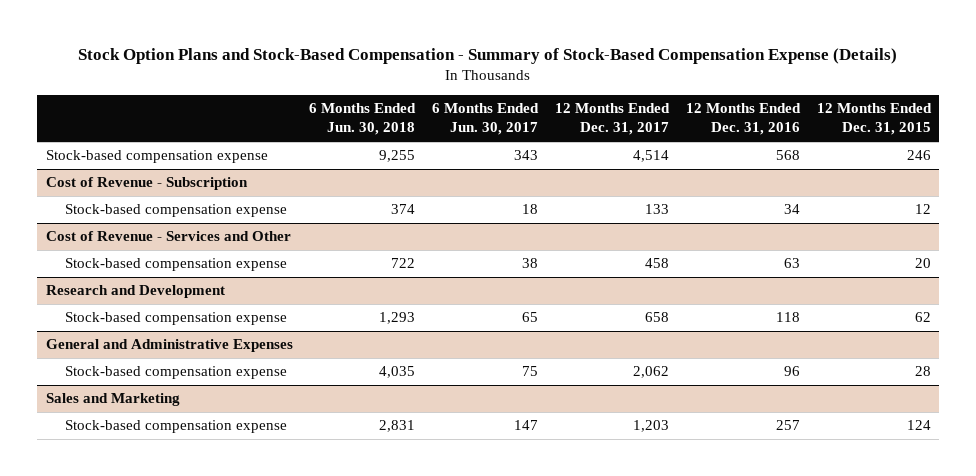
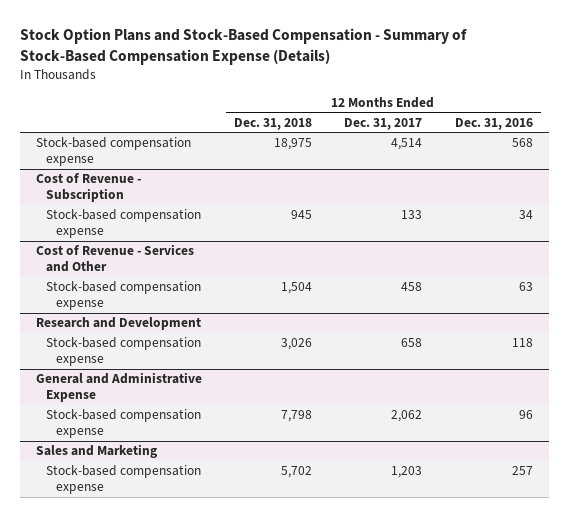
- | 6 Months Ended Jun. 30, 2018 | 6 Months Ended Jun. 30, 2017 | 12 Months Ended Dec. 31, 2017 | 12 Months Ended Dec. 31, 2016 | 12 Months Ended Dec. 31, 2015
+ | 12 Months Ended Dec. 31, 2018 | 12 Months Ended Dec. 31, 2017 | 12 Months Ended Dec. 31, 2016
- General and Administrative Expenses
+ General and Administrative Expense

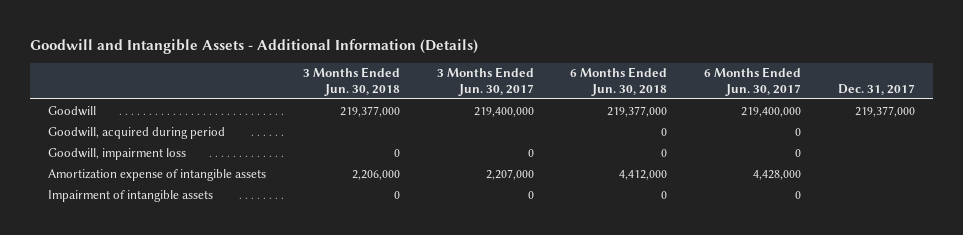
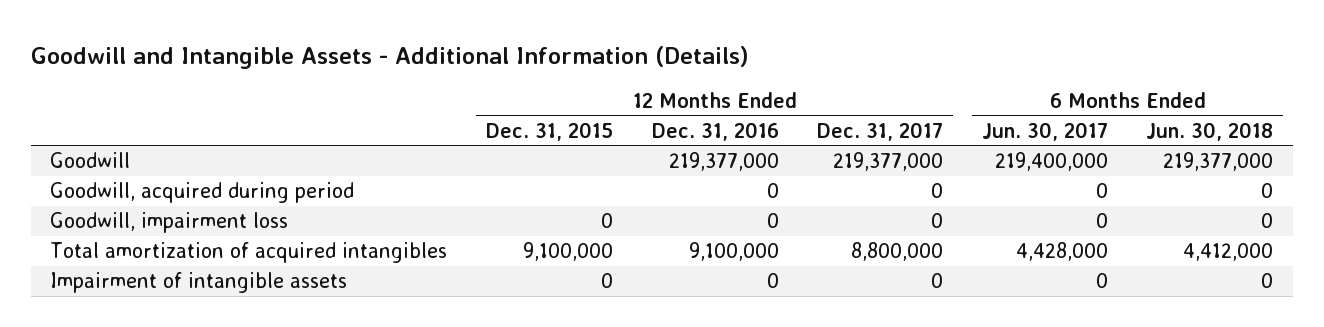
- | 3 Months Ended Jun. 30, 2018 | 3 Months Ended Jun. 30, 2017 | 6 Months Ended Jun. 30, 2018 | 6 Months Ended Jun. 30, 2017 | Dec. 31, 2017
+ | 12 Months Ended Dec. 31, 2015 | 12 Months Ended Dec. 31, 2016 | 12 Months Ended Dec. 31, 2017 | 6 Months Ended Jun. 30, 2017 | 6 Months Ended Jun. 30, 2018
- Amortization expense of intangible assets | 2,206,000 | 2,207,000 | 4,412,000 | 4,428,000 |
+ Total amortization of acquired intangibles | 9,100,000 | 9,100,000 | 8,800,000 | 4,428,000 | 4,412,000

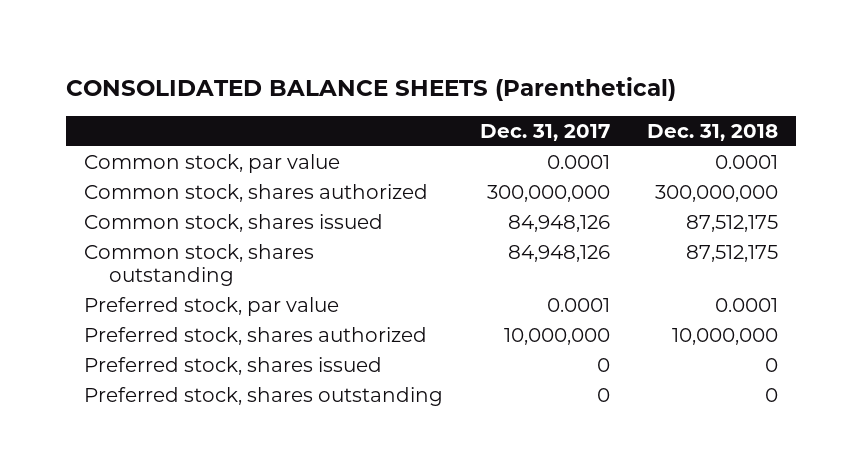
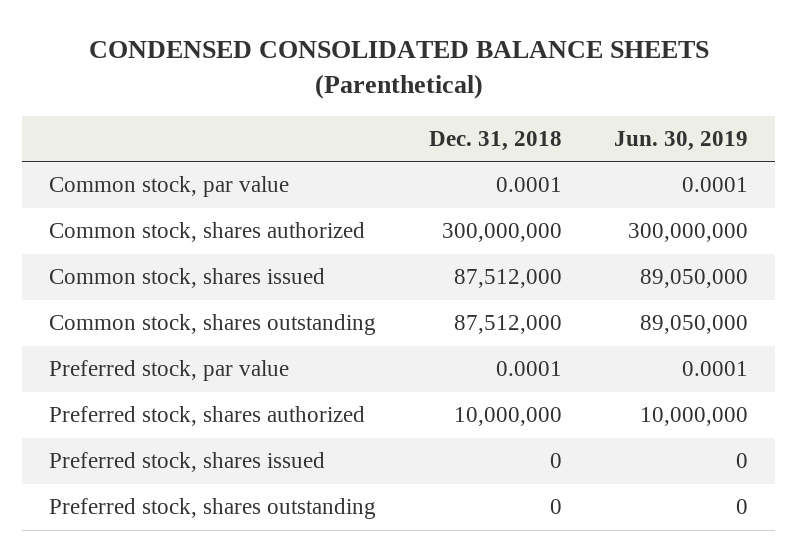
- CONSOLIDATED BALANCE SHEETS (Parenthetical)
+ CONDENSED CONSOLIDATED BALANCE SHEETS (Parenthetical)
- | Dec. 31, 2017 | Dec. 31, 2018
+ | Dec. 31, 2018 | Jun. 30, 2019
- Common stock, shares issued | 84,948,126 | 87,512,175
- Common stock, shares outstanding | 84,948,126 | 87,512,175
+ Common stock, shares issued | 87,512,000 | 89,050,000
+ Common stock, shares outstanding | 87,512,000 | 89,050,000

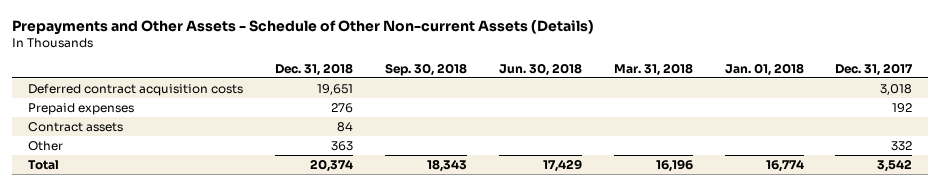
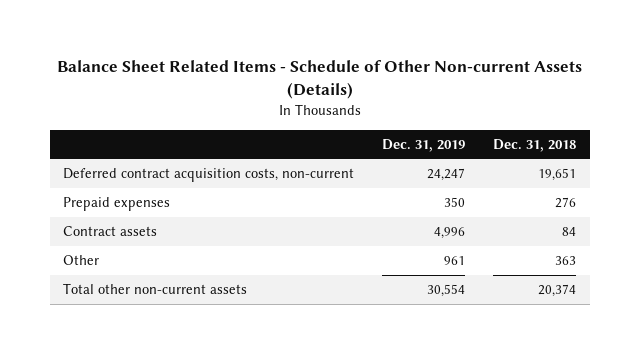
- Prepayments and Other Assets - Schedule of Other Non-current Assets (Details)
+ Balance Sheet Related Items - Schedule of Other Non-current Assets (Details)
- | Dec. 31, 2018 | Sep. 30, 2018 | Jun. 30, 2018 | Mar. 31, 2018 | Jan. 01, 2018 | Dec. 31, 2017
+ | Dec. 31, 2019 | Dec. 31, 2018
- Deferred contract acquisition costs | 19,651 | | | | | 3,018
+ Deferred contract acquisition costs, non-current | 24,247 | 19,651
- Total | 20,374 | 18,343 | 17,429 | 16,196 | 16,774 | 3,542
+ Total other non-current assets | 30,554 | 20,374

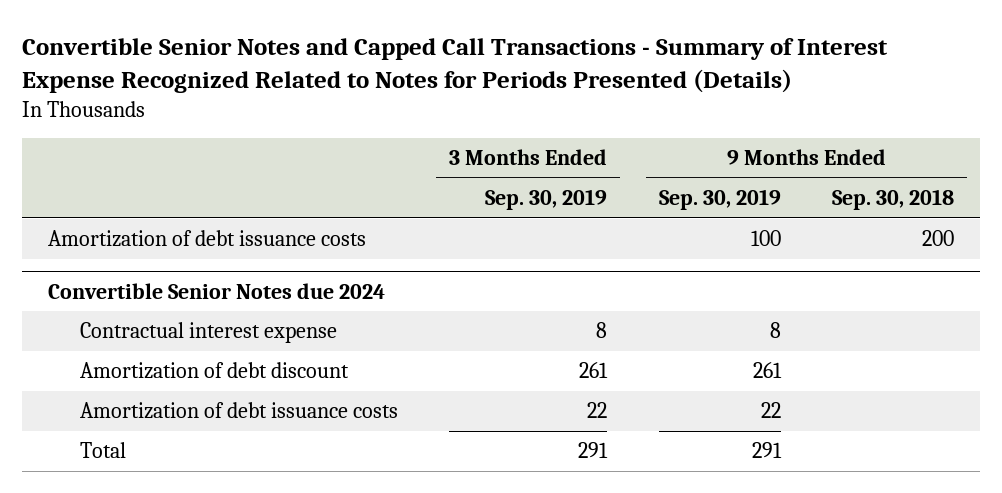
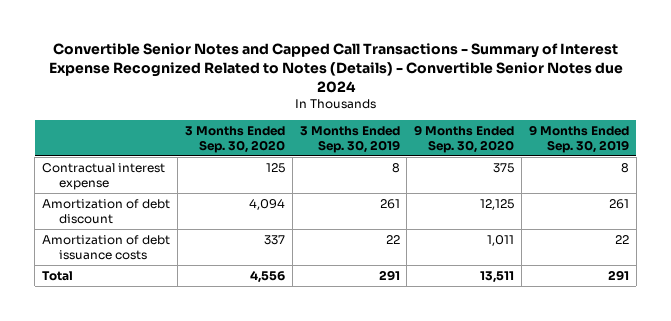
- Convertible Senior Notes and Capped Call Transactions - Summary of Interest Expense Recognized Related to Notes for Periods Presented (Details)
+ Convertible Senior Notes and Capped Call Transactions - Summary of Interest Expense Recognized Related to Notes (Details) - Convertible Senior Notes due 2024
- | 3 Months Ended Sep. 30, 2019 | 9 Months Ended Sep. 30, 2019 | 9 Months Ended Sep. 30, 2018
+ | 3 Months Ended Sep. 30, 2020 | 3 Months Ended Sep. 30, 2019 | 9 Months Ended Sep. 30, 2020 | 9 Months Ended Sep. 30, 2019
- Amortization of debt issuance costs | | 100 | 200
- Convertible Senior Notes due 2024

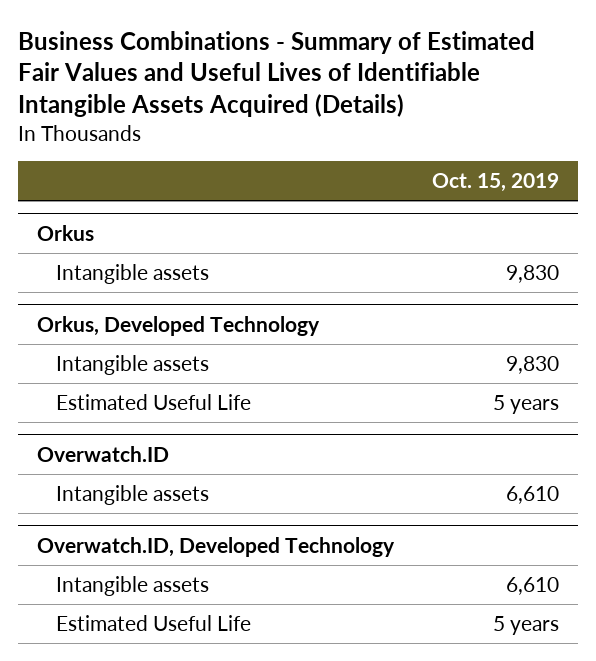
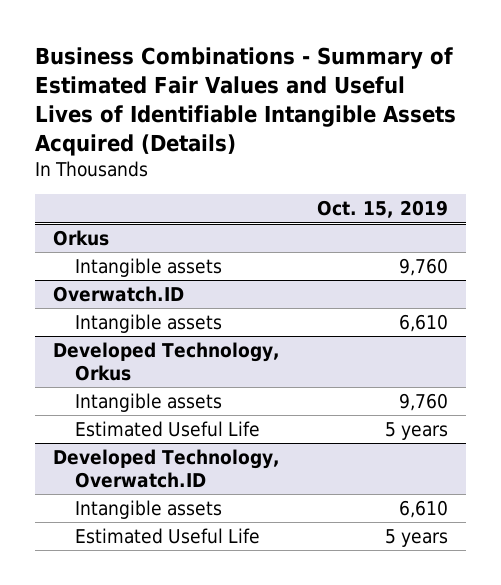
@ Orkus
- Intangible assets | 9,830
- Orkus, Developed Technology
- Intangible assets | 9,830
- Estimated Useful Life | 5 years
@ Orkus
+ Intangible assets | 9,760
- Overwatch.ID, Developed Technology
+ Developed Technology, Orkus
+ Intangible assets | 9,760
+ Estimated Useful Life | 5 years
+ Developed Technology, Overwatch.ID

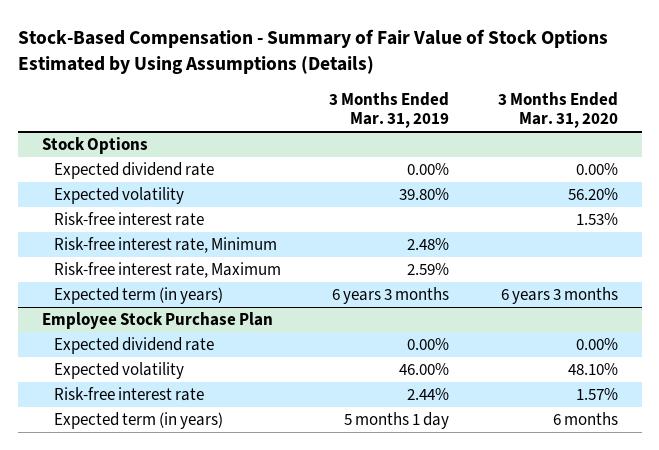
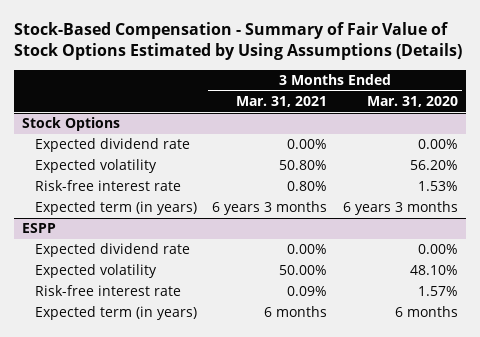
- | 3 Months Ended Mar. 31, 2019 | 3 Months Ended Mar. 31, 2020
+ | 3 Months Ended Mar. 31, 2021 | 3 Months Ended Mar. 31, 2020
@ Stock Options
- Risk-free interest rate, Minimum | 2.48% |
- Risk-free interest rate, Maximum | 2.59% |
- Employee Stock Purchase Plan
+ ESPP

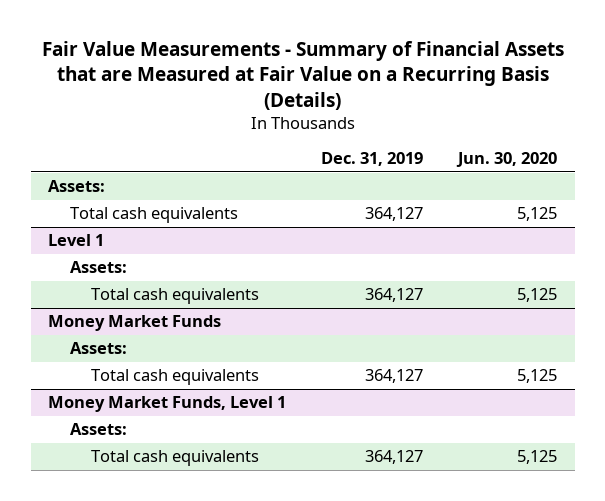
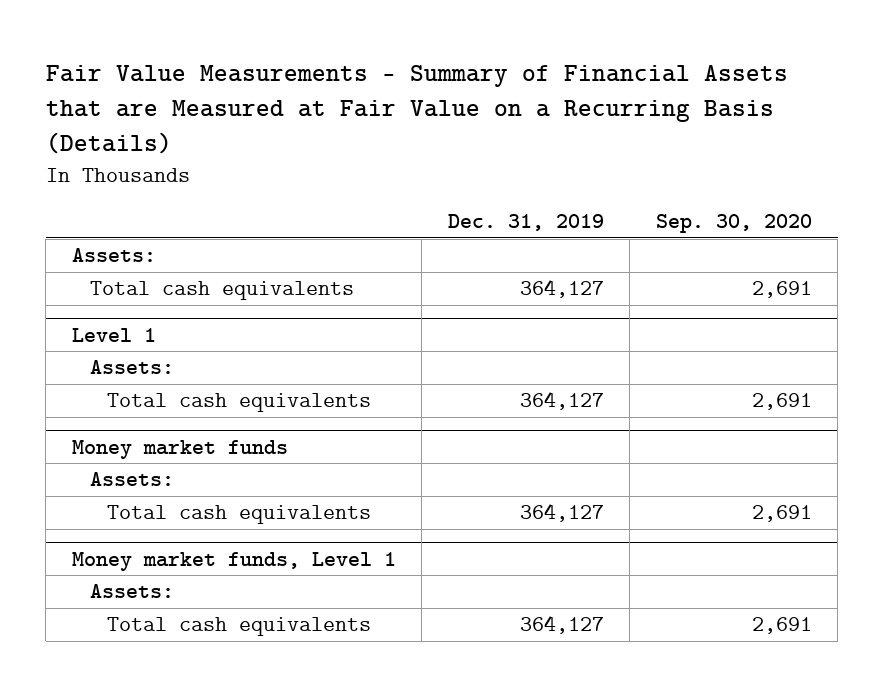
- | Dec. 31, 2019 | Jun. 30, 2020
+ | Dec. 31, 2019 | Sep. 30, 2020
- Money Market Funds
+ Money market funds
- Money Market Funds, Level 1
+ Money market funds, Level 1

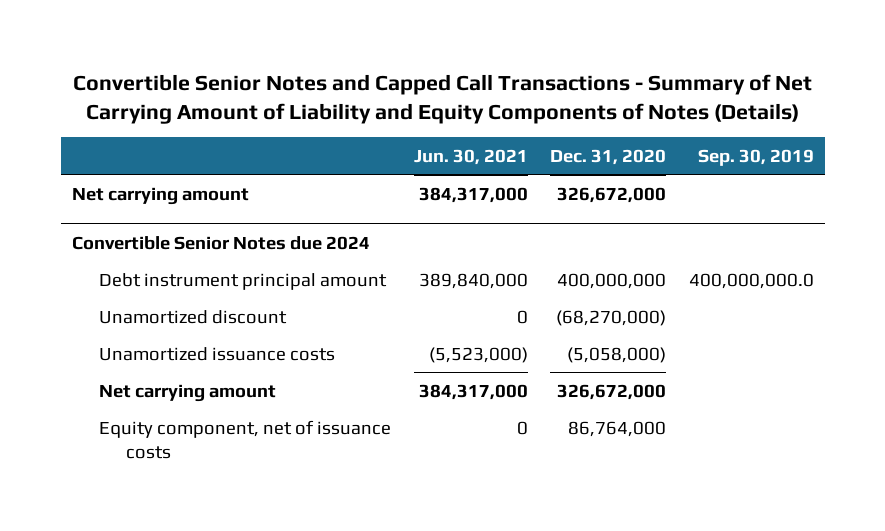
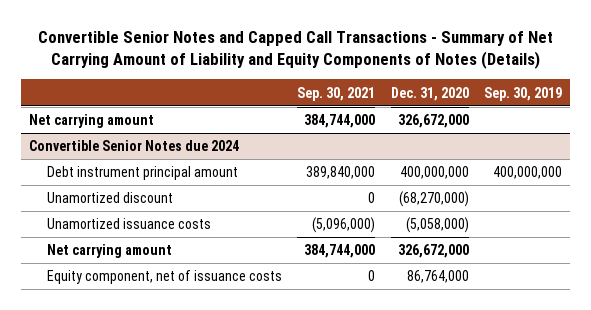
- | Jun. 30, 2021 | Dec. 31, 2020 | Sep. 30, 2019
+ | Sep. 30, 2021 | Dec. 31, 2020 | Sep. 30, 2019
@ Convertible Senior Notes due 2024
- Debt instrument principal amount | 389,840,000 | 400,000,000 | 400,000,000.0
+ Debt instrument principal amount | 389,840,000 | 400,000,000 | 400,000,000

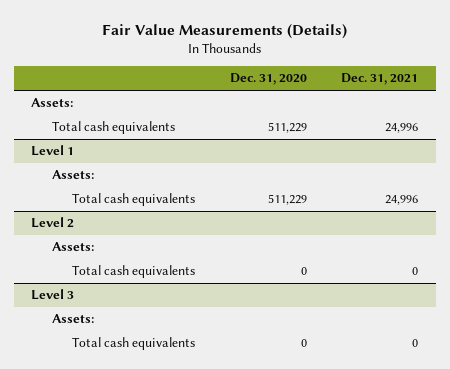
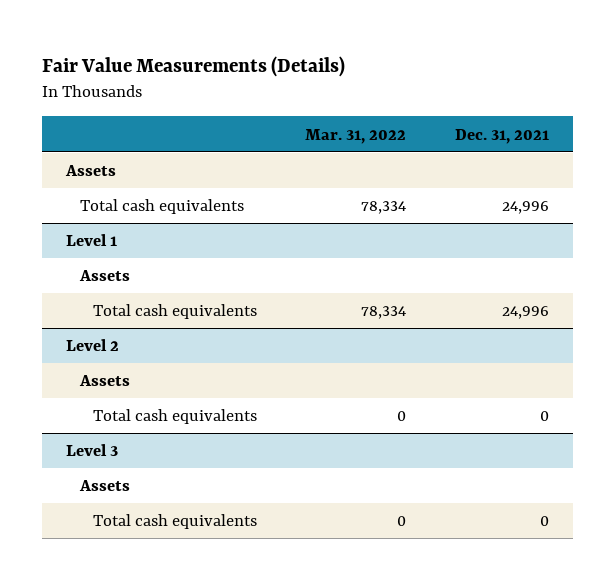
- | Dec. 31, 2020 | Dec. 31, 2021
+ | Mar. 31, 2022 | Dec. 31, 2021
- Assets:
+ Assets
@ Level 1
- Assets:
+ Assets
@ Level 2
- Assets:
+ Assets
@ Level 3
- Assets:
+ Assets

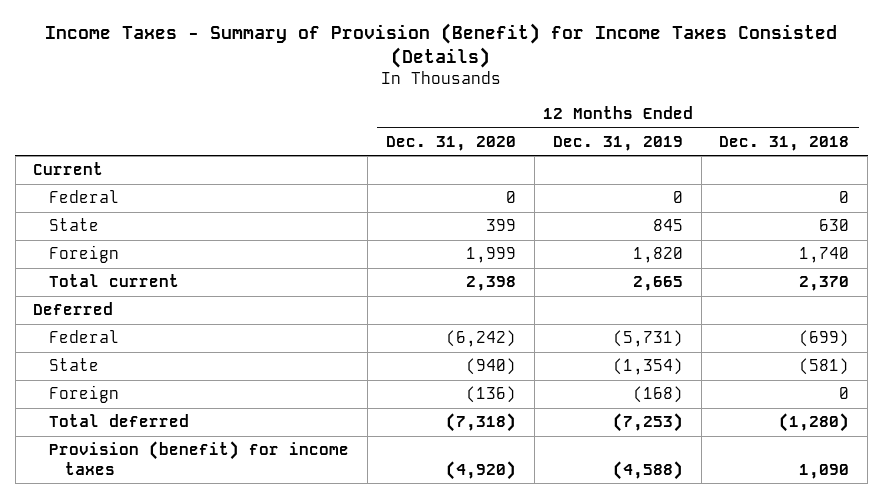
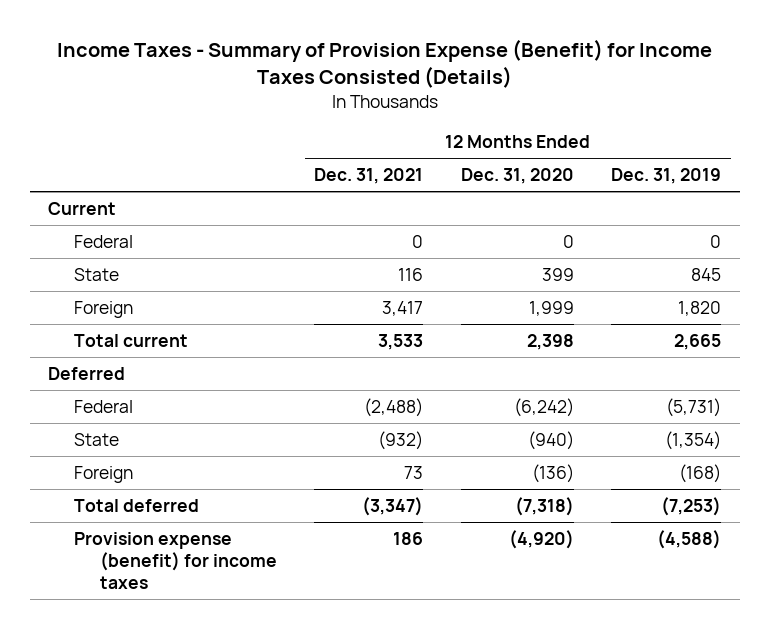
- Income Taxes - Summary of Provision (Benefit) for Income Taxes Consisted (Details)
+ Income Taxes - Summary of Provision Expense (Benefit) for Income Taxes Consisted (Details)
- | 12 Months Ended Dec. 31, 2020 | 12 Months Ended Dec. 31, 2019 | 12 Months Ended Dec. 31, 2018
+ | 12 Months Ended Dec. 31, 2021 | 12 Months Ended Dec. 31, 2020 | 12 Months Ended Dec. 31, 2019
- Provision (benefit) for income taxes | (4,920) | (4,588) | 1,090
+ Provision expense (benefit) for income taxes | 186 | (4,920) | (4,588)

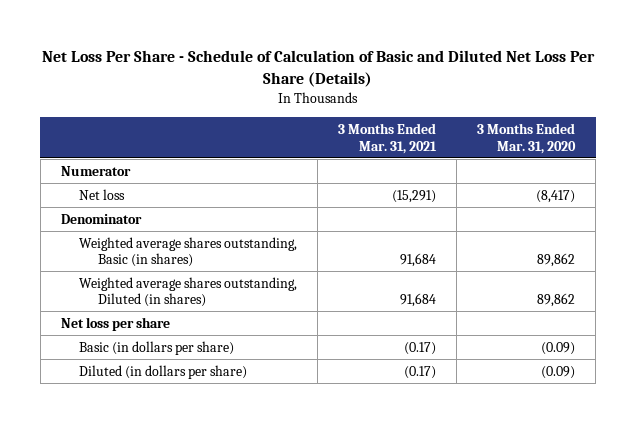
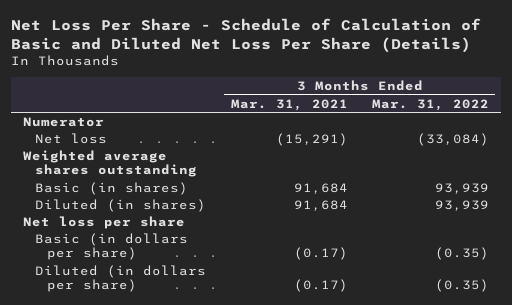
- | 3 Months Ended Mar. 31, 2021 | 3 Months Ended Mar. 31, 2020
+ | 3 Months Ended Mar. 31, 2021 | 3 Months Ended Mar. 31, 2022
- Denominator
- Weighted average shares outstanding, Basic (in shares) | 91,684 | 89,862
- Weighted average shares outstanding, Diluted (in shares) | 91,684 | 89,862
+ Weighted average shares outstanding
+ Basic (in shares) | 91,684 | 93,939
+ Diluted (in shares) | 91,684 | 93,939

